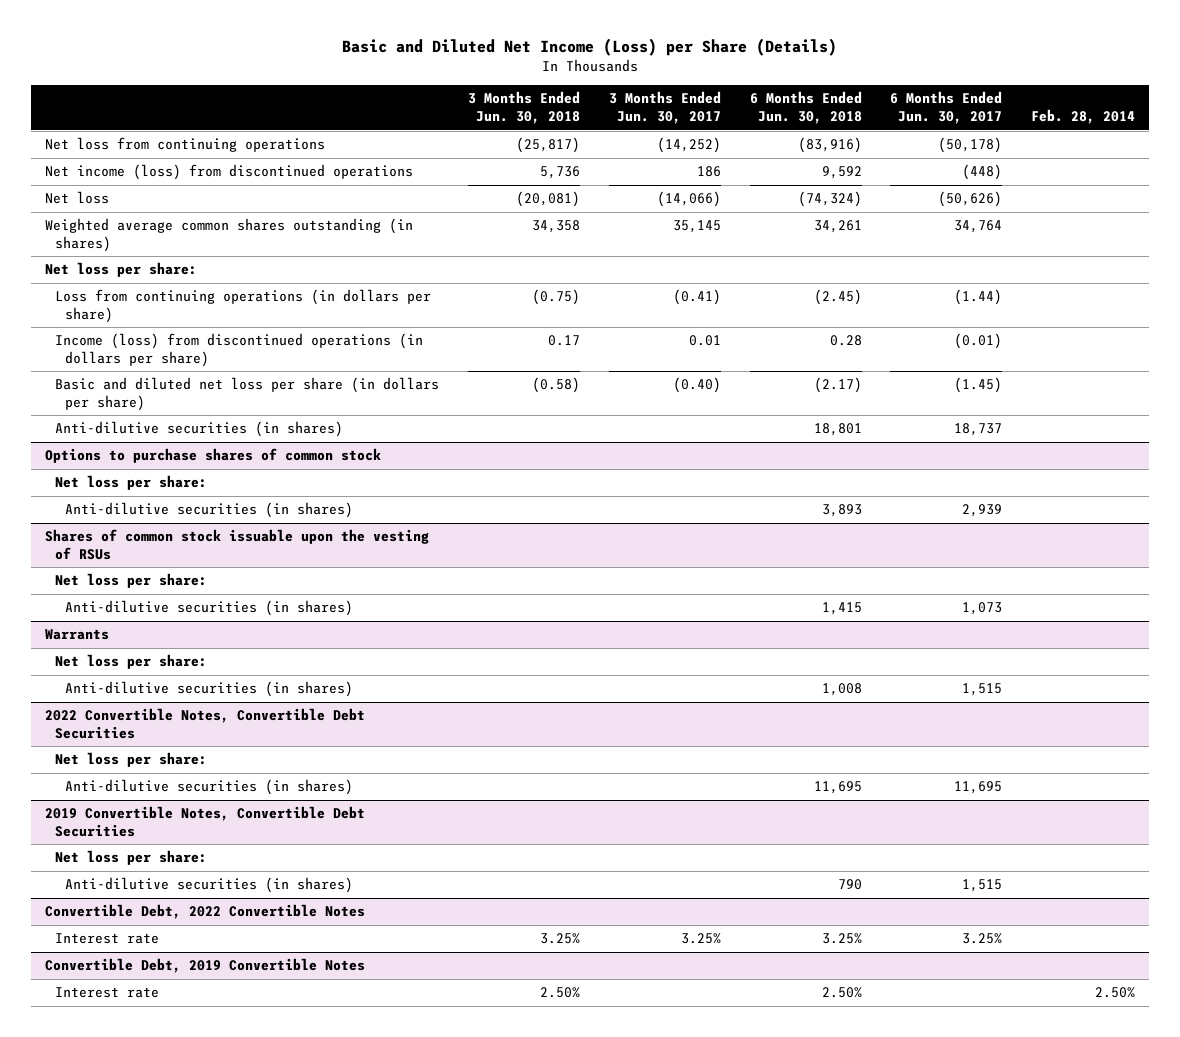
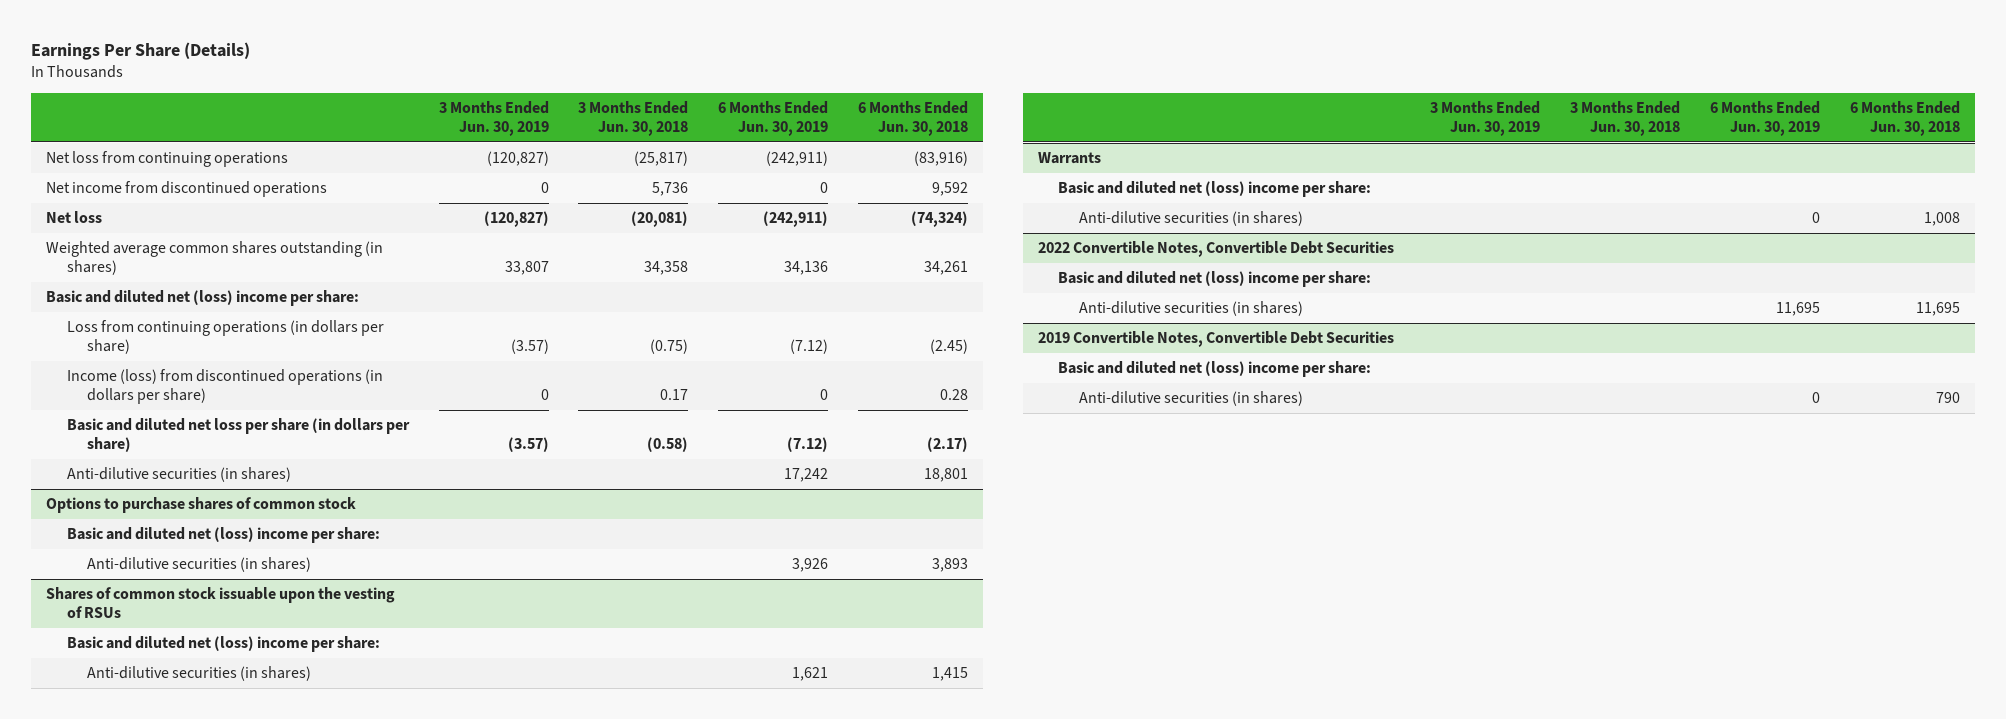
- Basic and Diluted Net Income (Loss) per Share (Details)
+ Earnings Per Share (Details)
- | 3 Months Ended Jun. 30, 2018 | 3 Months Ended Jun. 30, 2017 | 6 Months Ended Jun. 30, 2018 | 6 Months Ended Jun. 30, 2017 | Feb. 28, 2014
+ | 3 Months Ended Jun. 30, 2019 | 3 Months Ended Jun. 30, 2018 | 6 Months Ended Jun. 30, 2019 | 6 Months Ended Jun. 30, 2018
- Net income (loss) from discontinued operations | 5,736 | 186 | 9,592 | (448) |
+ Net income from discontinued operations | 0 | 5,736 | 0 | 9,592
- Net loss per share:
+ Basic and diluted net (loss) income per share:
@ Options to purchase shares of common stock
- Net loss per share:
+ Basic and diluted net (loss) income per share:
@ Shares of common stock issuable upon the vesting of RSUs
- Net loss per share:
+ Basic and diluted net (loss) income per share:
@ Warrants
- Net loss per share:
+ Basic and diluted net (loss) income per share:
@ 2022 Convertible Notes, Convertible Debt Securities
- Net loss per share:
+ Basic and diluted net (loss) income per share:
@ 2019 Convertible Notes, Convertible Debt Securities
- Net loss per share:
+ Basic and diluted net (loss) income per share:
- Convertible Debt, 2022 Convertible Notes
- Interest rate | 3.25% | 3.25% | 3.25% | 3.25% |
- Convertible Debt, 2019 Convertible Notes
- Interest rate | 2.50% | | 2.50% | | 2.50%

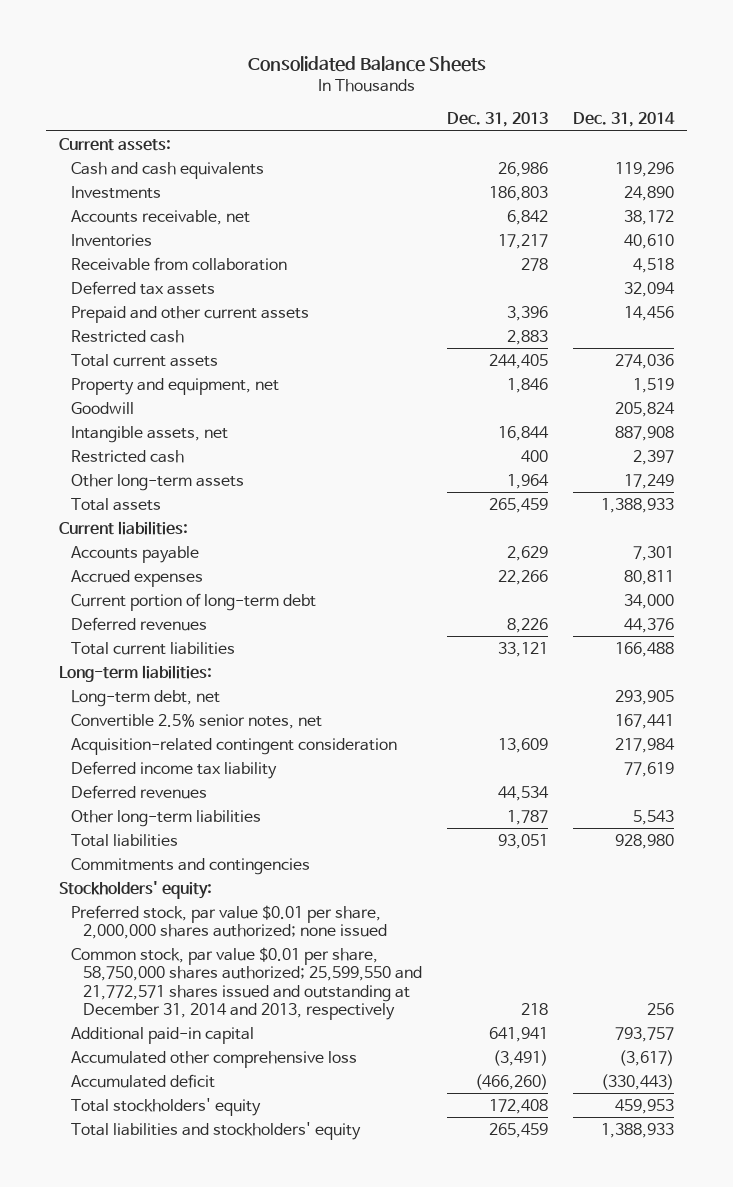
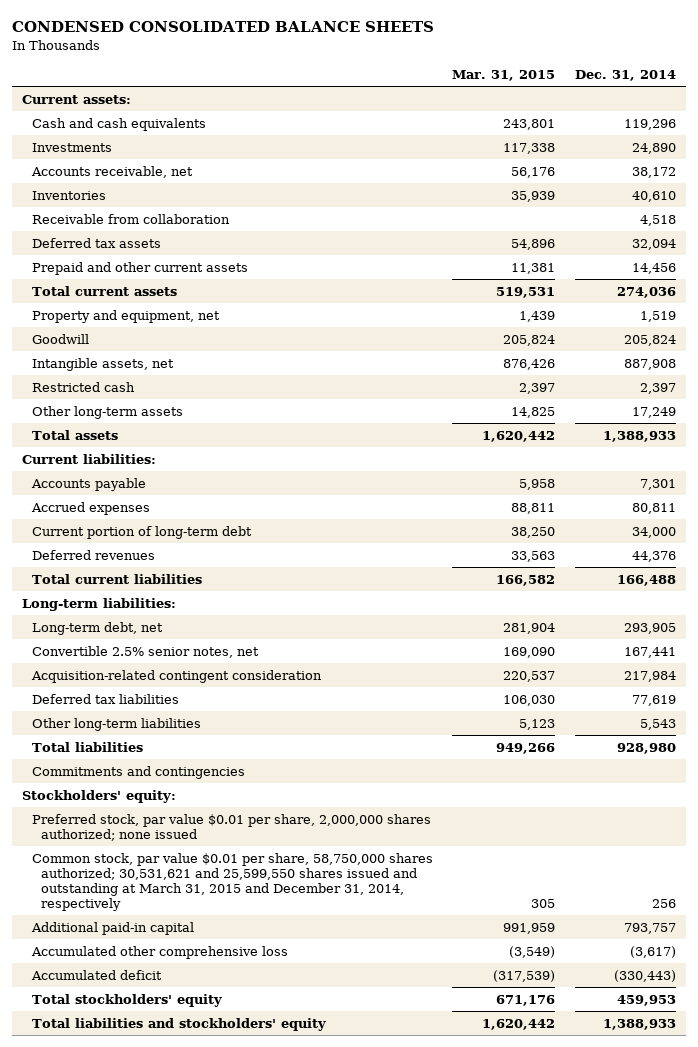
- Consolidated Balance Sheets
+ CONDENSED CONSOLIDATED BALANCE SHEETS
- | Dec. 31, 2013 | Dec. 31, 2014
+ | Mar. 31, 2015 | Dec. 31, 2014
- Restricted cash | 2,883 |
- Deferred income tax liability | | 77,619
- Deferred revenues | 44,534 |
+ Deferred tax liabilities | 106,030 | 77,619
- Common stock, par value $0.01 per share, 58,750,000 shares authorized; 25,599,550 and 21,772,571 shares issued and outstanding at December 31, 2014 and 2013, respectively | 218 | 256
+ Common stock, par value $0.01 per share, 58,750,000 shares authorized; 30,531,621 and 25,599,550 shares issued and outstanding at March 31, 2015 and December 31, 2014, respectively | 305 | 256

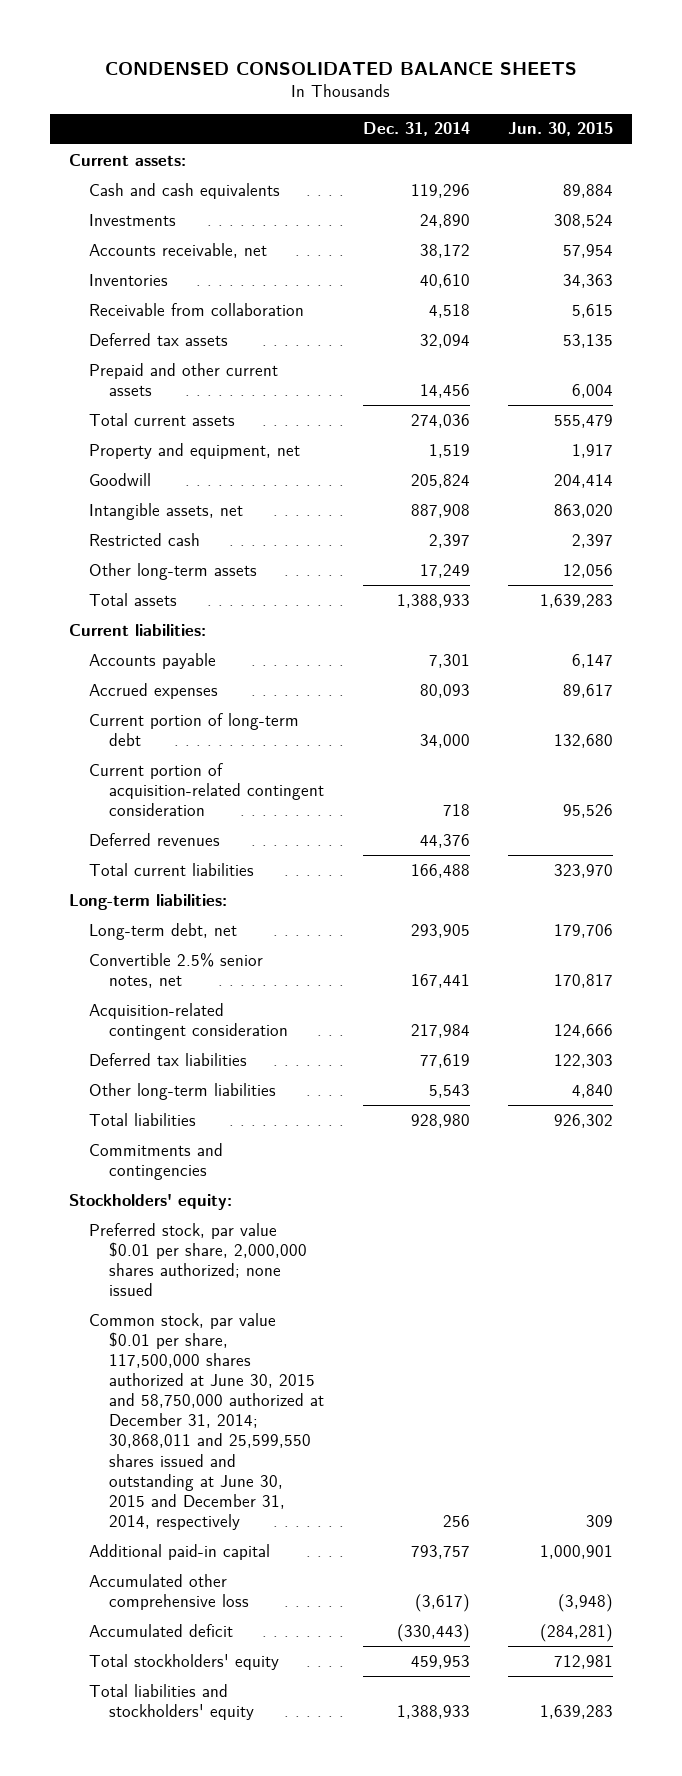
- | Mar. 31, 2015 | Dec. 31, 2014
+ | Dec. 31, 2014 | Jun. 30, 2015
- Accrued expenses | 88,811 | 80,811
+ Accrued expenses | 80,093 | 89,617
+ Current portion of acquisition-related contingent consideration | 718 | 95,526
- Common stock, par value $0.01 per share, 58,750,000 shares authorized; 30,531,621 and 25,599,550 shares issued and outstanding at March 31, 2015 and December 31, 2014, respectively | 305 | 256
+ Common stock, par value $0.01 per share, 117,500,000 shares authorized at June 30, 2015 and 58,750,000 authorized at December 31, 2014; 30,868,011 and 25,599,550 shares issued and outstanding at June 30, 2015 and December 31, 2014, respectively | 256 | 309

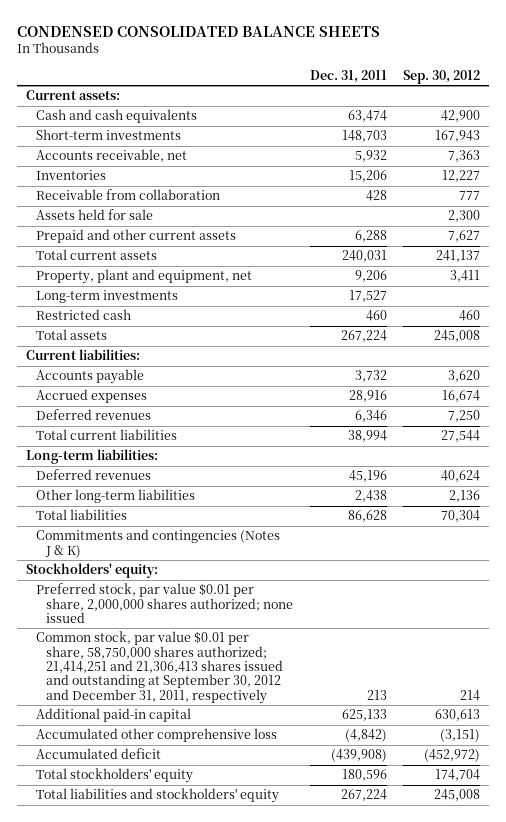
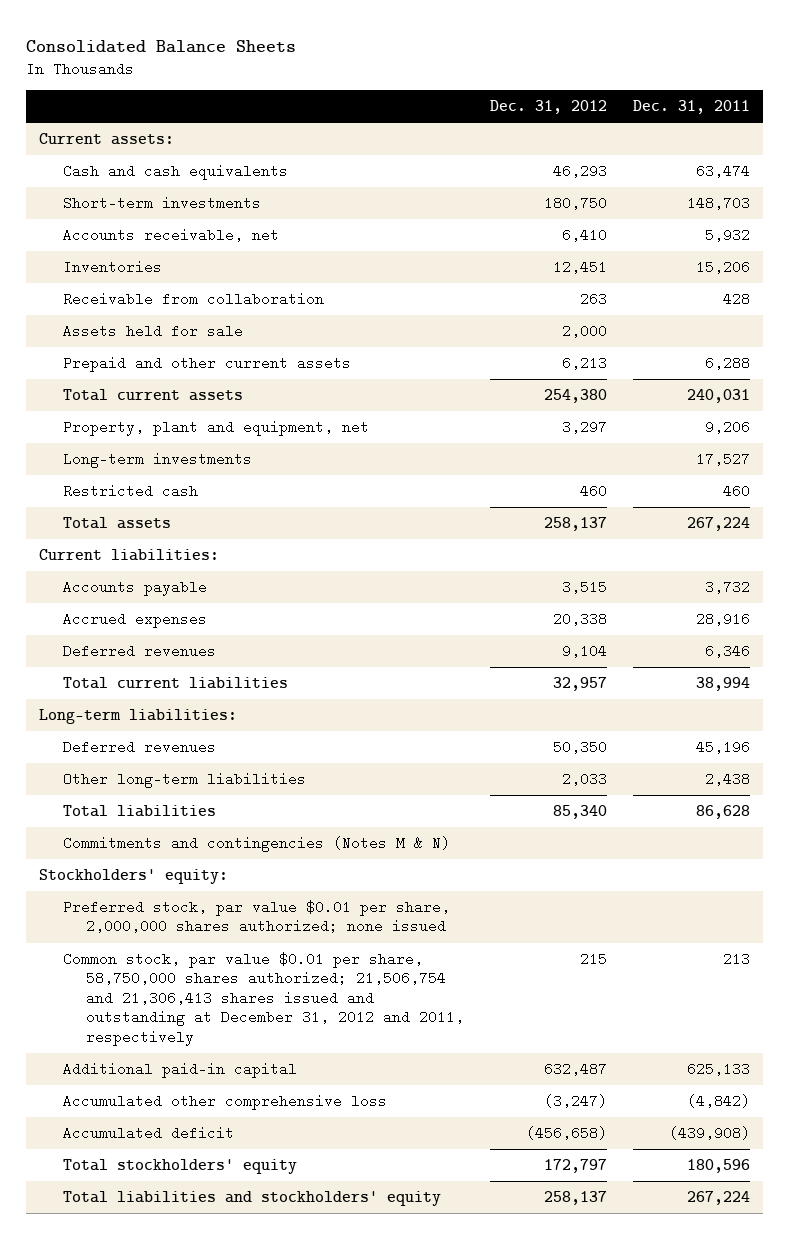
- CONDENSED CONSOLIDATED BALANCE SHEETS
+ Consolidated Balance Sheets
- | Dec. 31, 2011 | Sep. 30, 2012
+ | Dec. 31, 2012 | Dec. 31, 2011
- Commitments and contingencies (Notes J & K)
+ Commitments and contingencies (Notes M & N)
- Common stock, par value $0.01 per share, 58,750,000 shares authorized; 21,414,251 and 21,306,413 shares issued and outstanding at September 30, 2012 and December 31, 2011, respectively | 213 | 214
+ Common stock, par value $0.01 per share, 58,750,000 shares authorized; 21,506,754 and 21,306,413 shares issued and outstanding at December 31, 2012 and 2011, respectively | 215 | 213

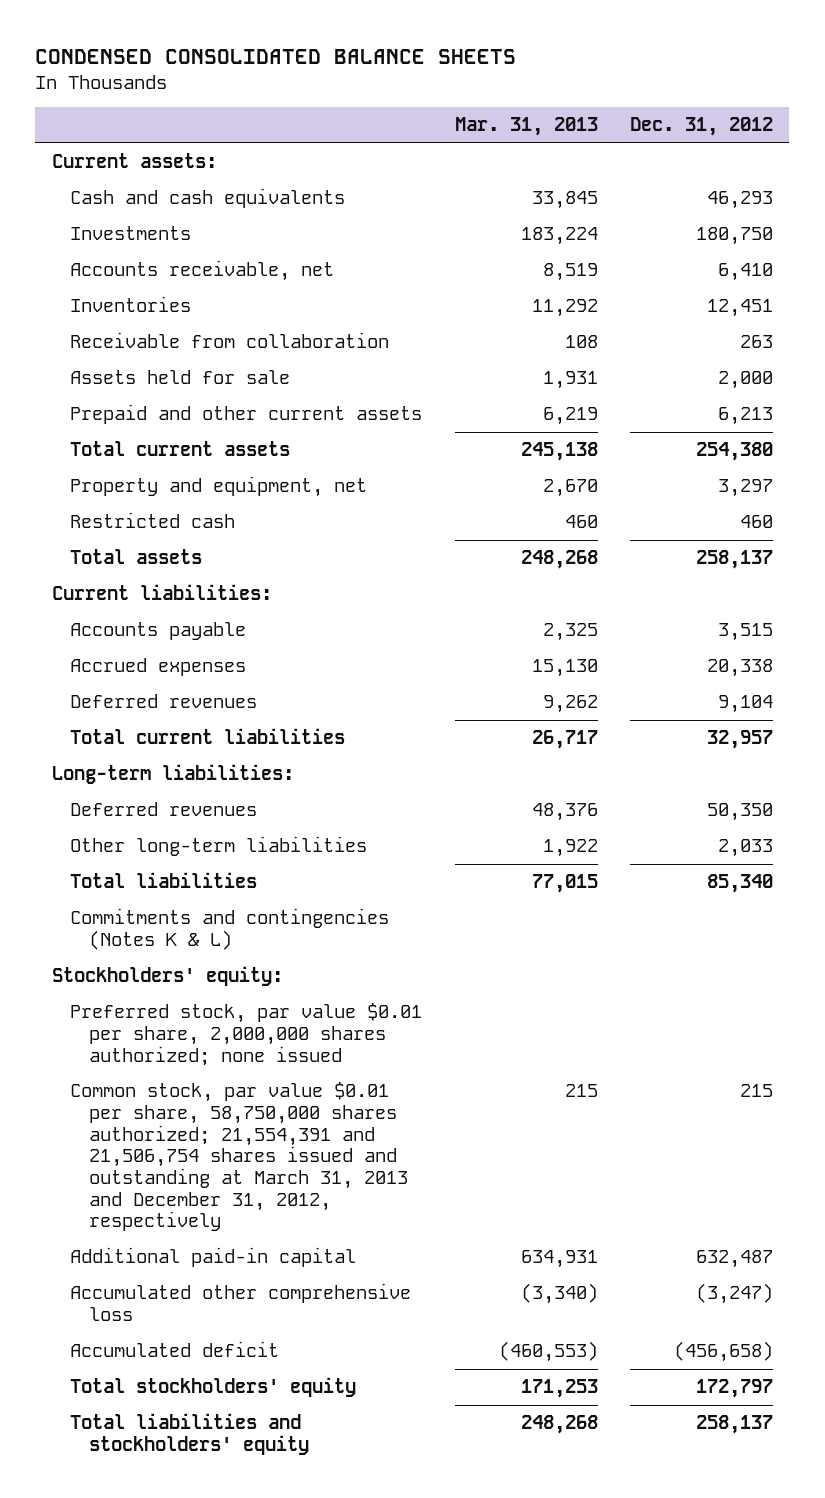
- Consolidated Balance Sheets
+ CONDENSED CONSOLIDATED BALANCE SHEETS
- | Dec. 31, 2012 | Dec. 31, 2011
+ | Mar. 31, 2013 | Dec. 31, 2012
- Short-term investments | 180,750 | 148,703
+ Investments | 183,224 | 180,750
- Property, plant and equipment, net | 3,297 | 9,206
- Long-term investments | | 17,527
+ Property and equipment, net | 2,670 | 3,297
- Commitments and contingencies (Notes M & N)
+ Commitments and contingencies (Notes K & L)
- Common stock, par value $0.01 per share, 58,750,000 shares authorized; 21,506,754 and 21,306,413 shares issued and outstanding at December 31, 2012 and 2011, respectively | 215 | 213
+ Common stock, par value $0.01 per share, 58,750,000 shares authorized; 21,554,391 and 21,506,754 shares issued and outstanding at March 31, 2013 and December 31, 2012, respectively | 215 | 215

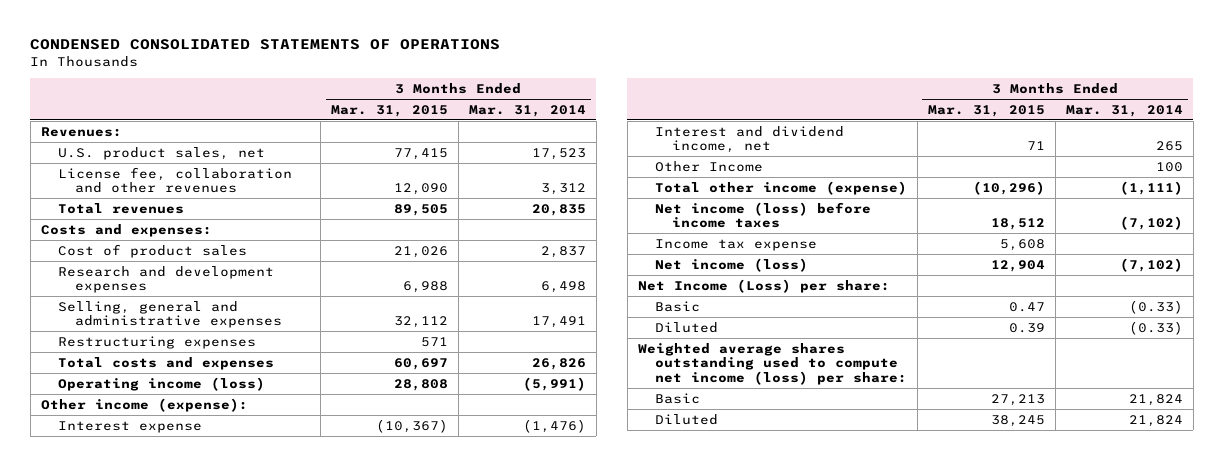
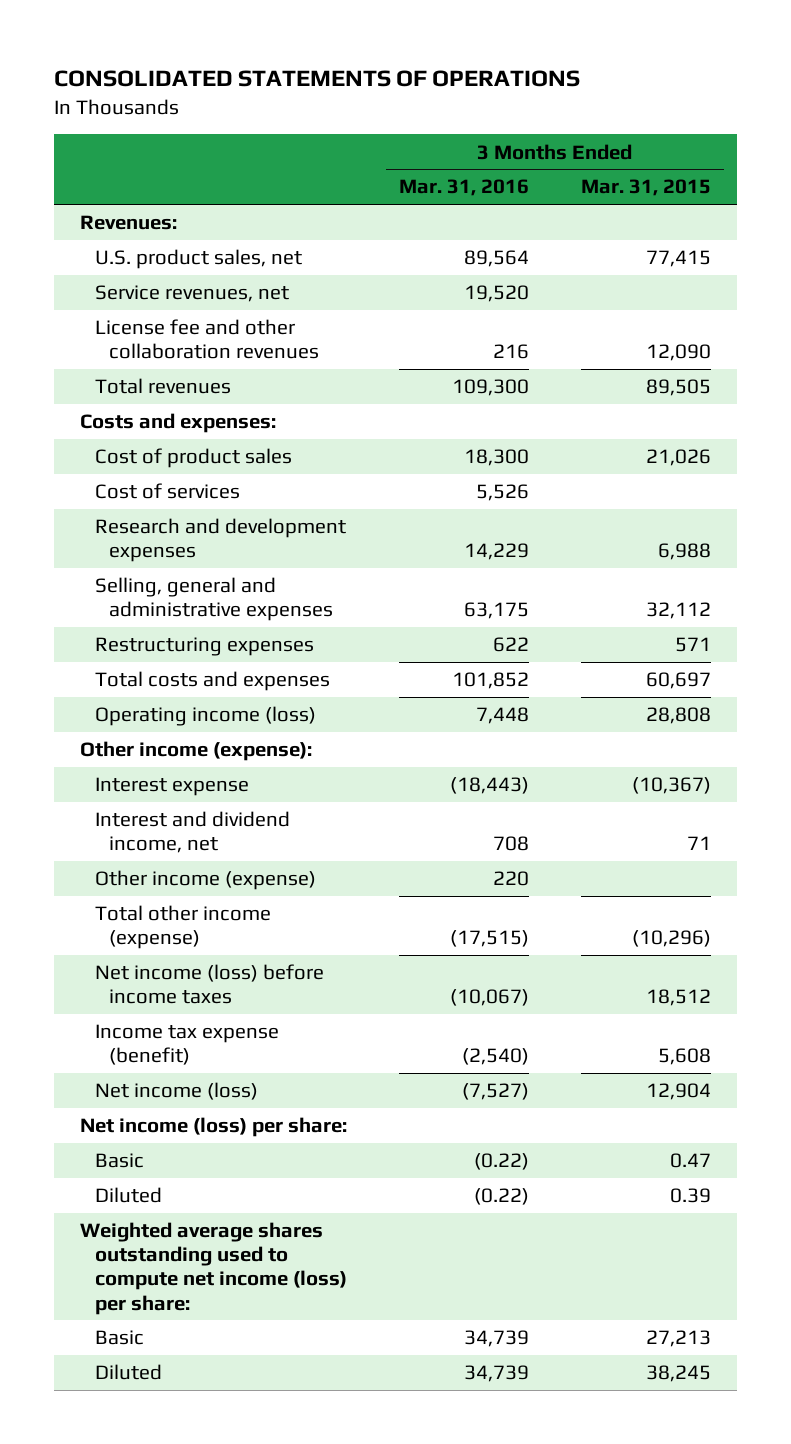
- CONDENSED CONSOLIDATED STATEMENTS OF OPERATIONS
+ CONSOLIDATED STATEMENTS OF OPERATIONS
- | 3 Months Ended Mar. 31, 2015 | 3 Months Ended Mar. 31, 2014
+ | 3 Months Ended Mar. 31, 2016 | 3 Months Ended Mar. 31, 2015
- License fee, collaboration and other revenues | 12,090 | 3,312
+ Service revenues, net | 19,520 |
+ License fee and other collaboration revenues | 216 | 12,090
+ Cost of services | 5,526 |
- Other Income | | 100
+ Other income (expense) | 220 |
- Income tax expense | 5,608 |
+ Income tax expense (benefit) | (2,540) | 5,608
- Net Income (Loss) per share:
+ Net income (loss) per share:

